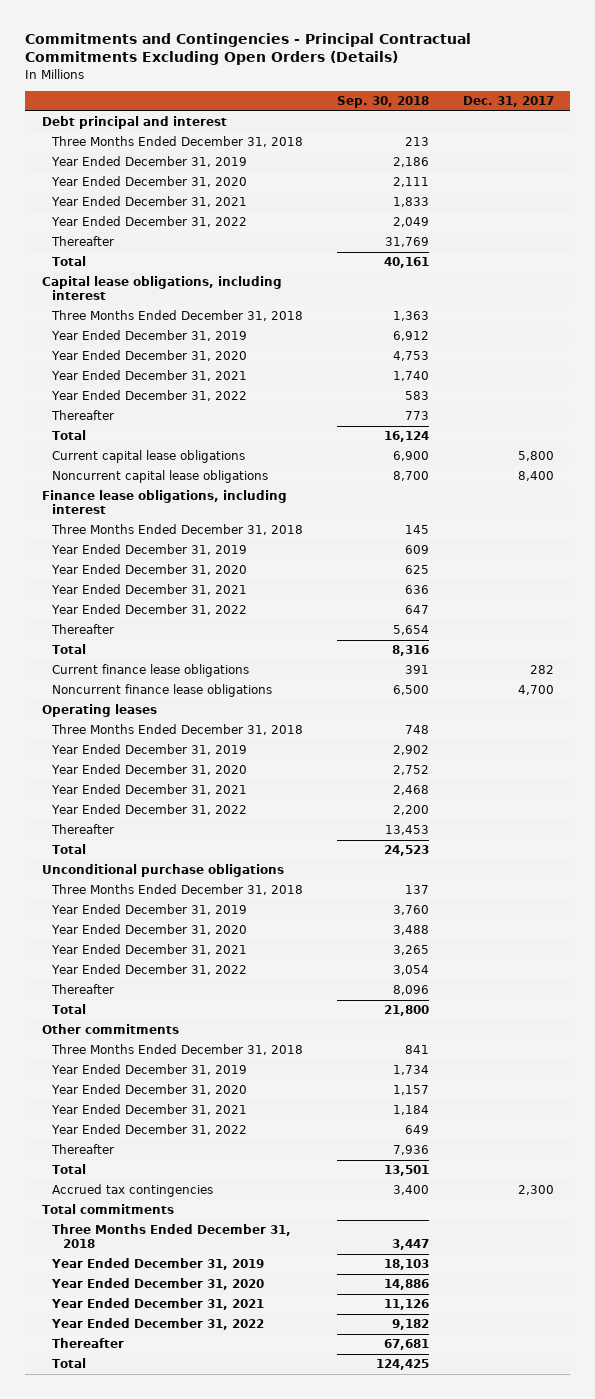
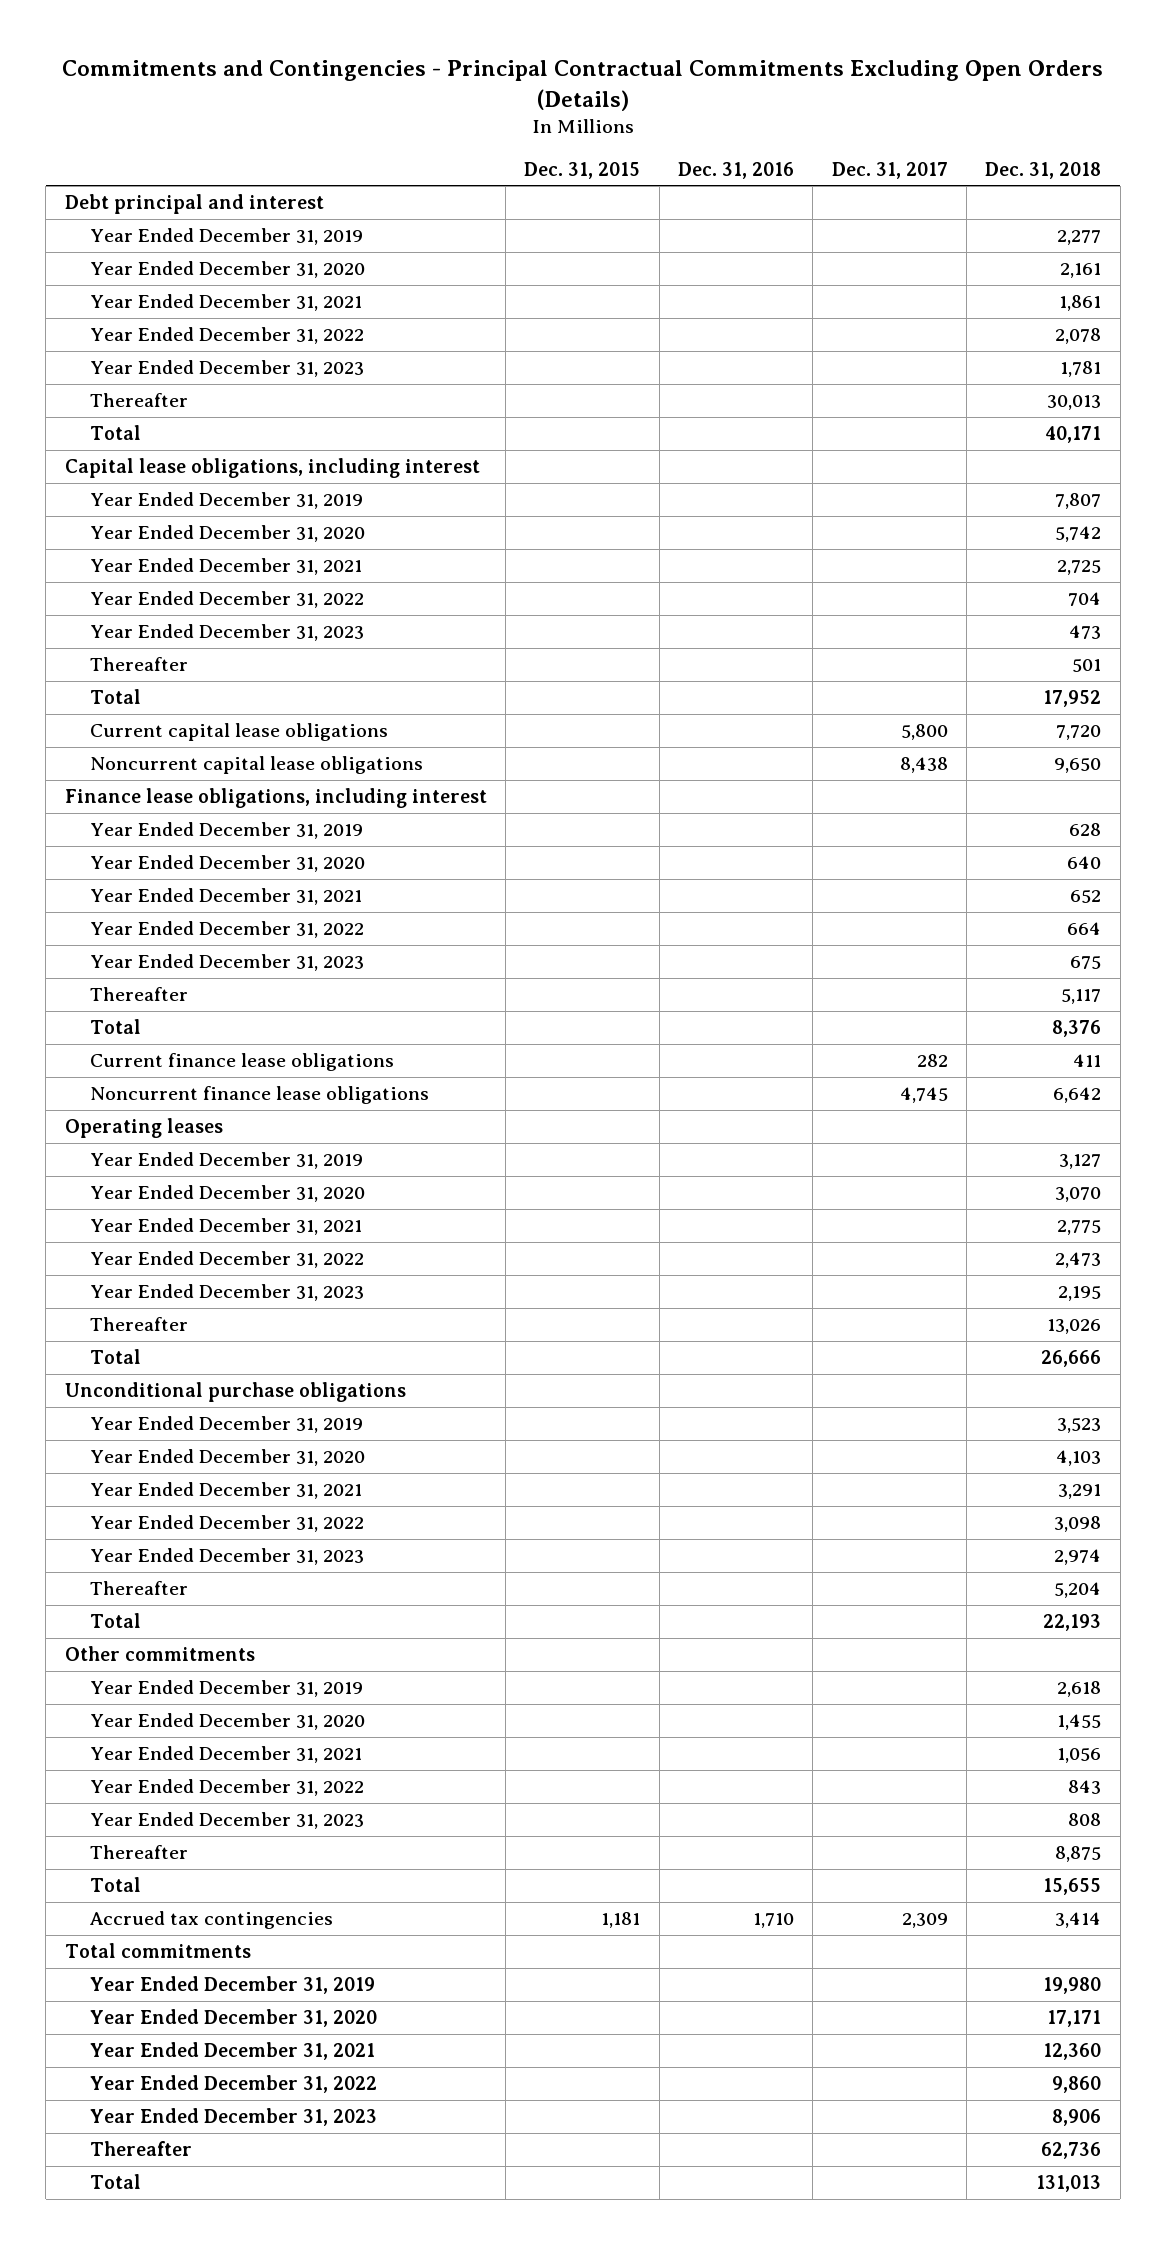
- | Sep. 30, 2018 | Dec. 31, 2017
+ | Dec. 31, 2015 | Dec. 31, 2016 | Dec. 31, 2017 | Dec. 31, 2018
- Three Months Ended December 31, 2018 | 213 |
+ Year Ended December 31, 2023 | | | | 1,781
- Three Months Ended December 31, 2018 | 1,363 |
+ Year Ended December 31, 2023 | | | | 473
- Noncurrent capital lease obligations | 8,700 | 8,400
+ Noncurrent capital lease obligations | | | 8,438 | 9,650
- Three Months Ended December 31, 2018 | 145 |
+ Year Ended December 31, 2023 | | | | 675
- Noncurrent finance lease obligations | 6,500 | 4,700
+ Noncurrent finance lease obligations | | | 4,745 | 6,642
- Three Months Ended December 31, 2018 | 748 |
+ Year Ended December 31, 2023 | | | | 2,195
- Three Months Ended December 31, 2018 | 137 |
+ Year Ended December 31, 2023 | | | | 2,974
- Three Months Ended December 31, 2018 | 841 |
+ Year Ended December 31, 2023 | | | | 808
- Accrued tax contingencies | 3,400 | 2,300
+ Accrued tax contingencies | 1,181 | 1,710 | 2,309 | 3,414
- Three Months Ended December 31, 2018 | 3,447 |
+ Year Ended December 31, 2023 | | | | 8,906

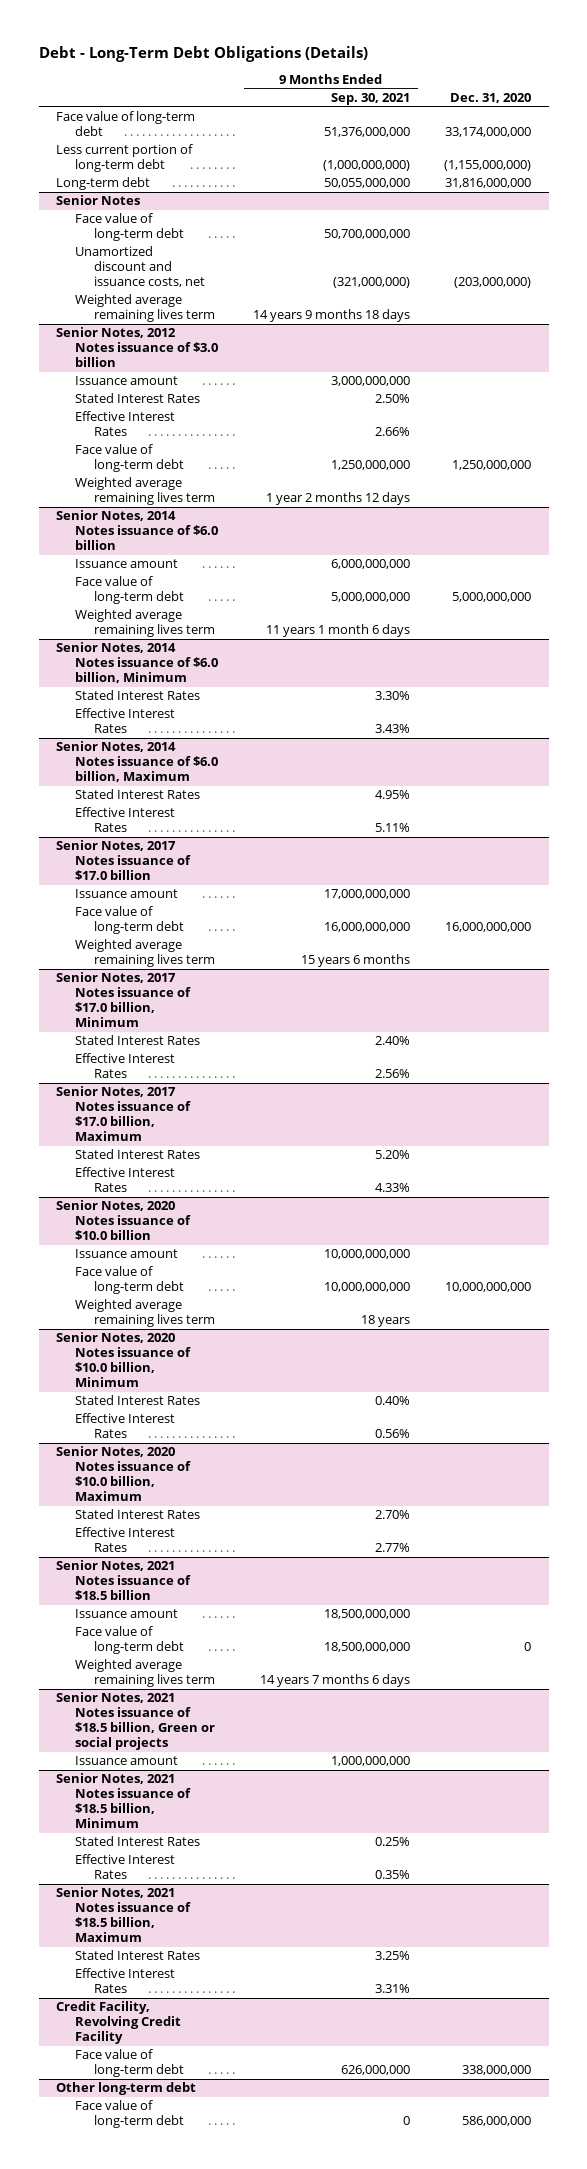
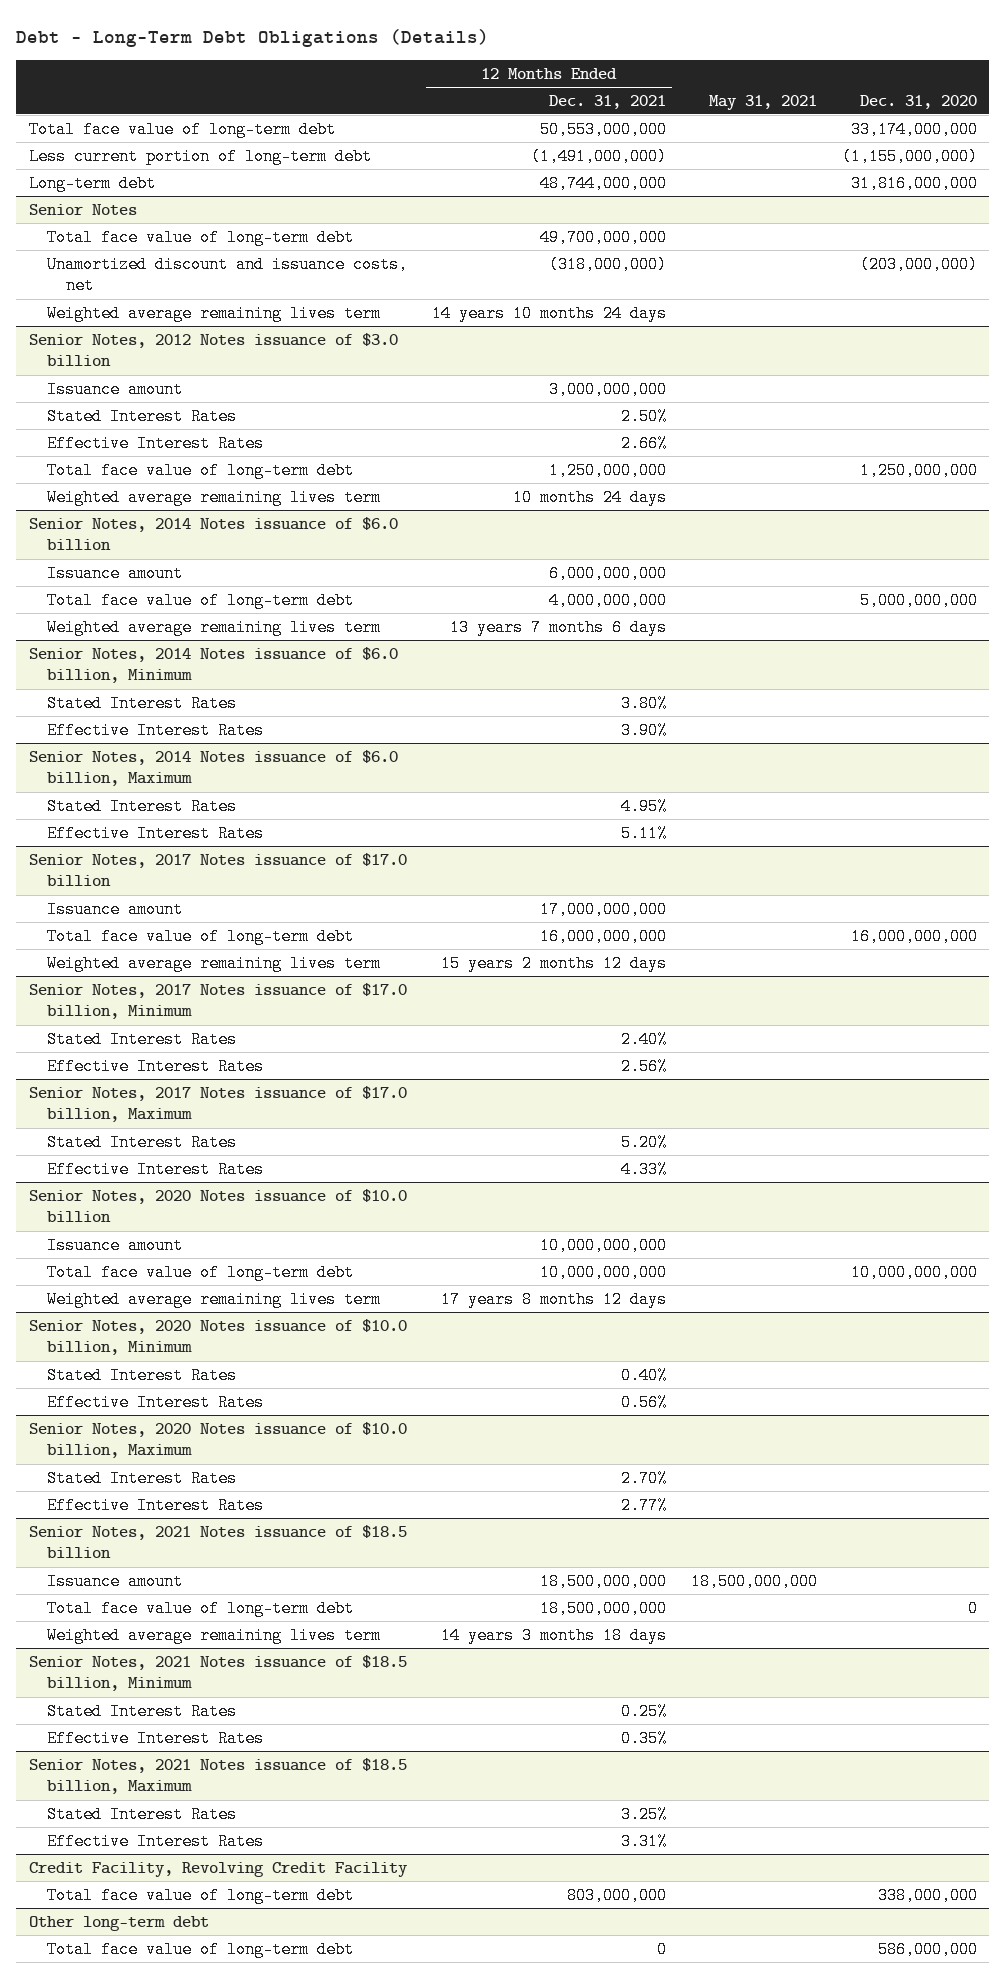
- | 9 Months Ended Sep. 30, 2021 | Dec. 31, 2020
+ | 12 Months Ended Dec. 31, 2021 | May 31, 2021 | Dec. 31, 2020
- Face value of long-term debt | 51,376,000,000 | 33,174,000,000
+ Total face value of long-term debt | 50,553,000,000 | | 33,174,000,000
@ Senior Notes
- Face value of long-term debt | 50,700,000,000 |
+ Total face value of long-term debt | 49,700,000,000 | |
@ Senior Notes, 2012 Notes issuance of $3.0 billion
- Face value of long-term debt | 1,250,000,000 | 1,250,000,000
+ Total face value of long-term debt | 1,250,000,000 | | 1,250,000,000
@ Senior Notes, 2014 Notes issuance of $6.0 billion
- Face value of long-term debt | 5,000,000,000 | 5,000,000,000
+ Total face value of long-term debt | 4,000,000,000 | | 5,000,000,000
@ Senior Notes, 2017 Notes issuance of $17.0 billion
- Face value of long-term debt | 16,000,000,000 | 16,000,000,000
+ Total face value of long-term debt | 16,000,000,000 | | 16,000,000,000
@ Senior Notes, 2020 Notes issuance of $10.0 billion
- Face value of long-term debt | 10,000,000,000 | 10,000,000,000
+ Total face value of long-term debt | 10,000,000,000 | | 10,000,000,000
@ Senior Notes, 2021 Notes issuance of $18.5 billion
- Face value of long-term debt | 18,500,000,000 | 0
+ Total face value of long-term debt | 18,500,000,000 | | 0
- Senior Notes, 2021 Notes issuance of $18.5 billion, Green or social projects
- Issuance amount | 1,000,000,000 |
@ Credit Facility, Revolving Credit Facility
- Face value of long-term debt | 626,000,000 | 338,000,000
+ Total face value of long-term debt | 803,000,000 | | 338,000,000
@ Other long-term debt
- Face value of long-term debt | 0 | 586,000,000
+ Total face value of long-term debt | 0 | | 586,000,000

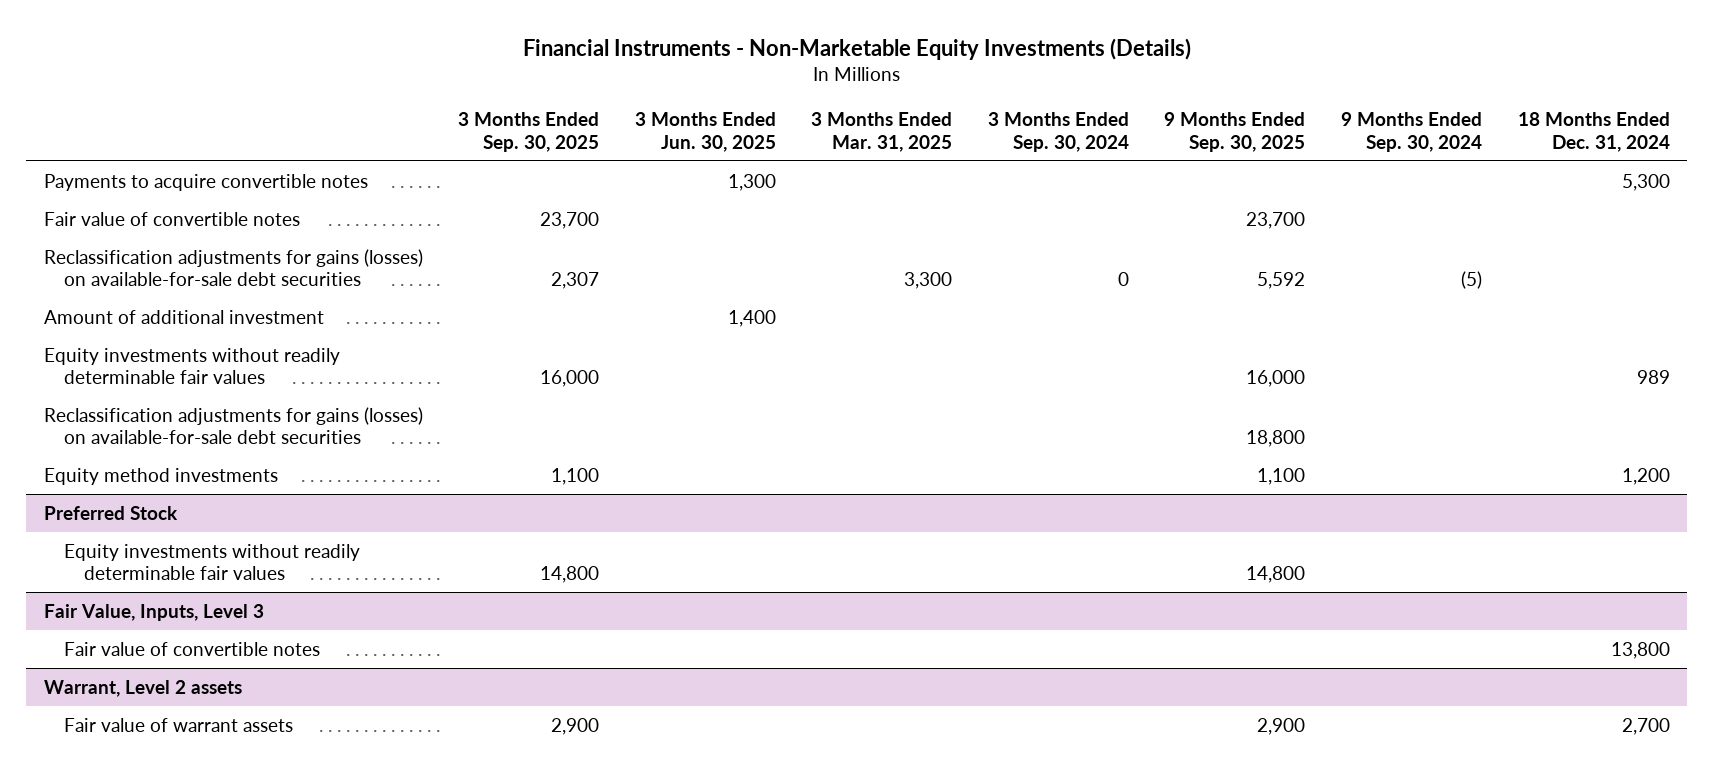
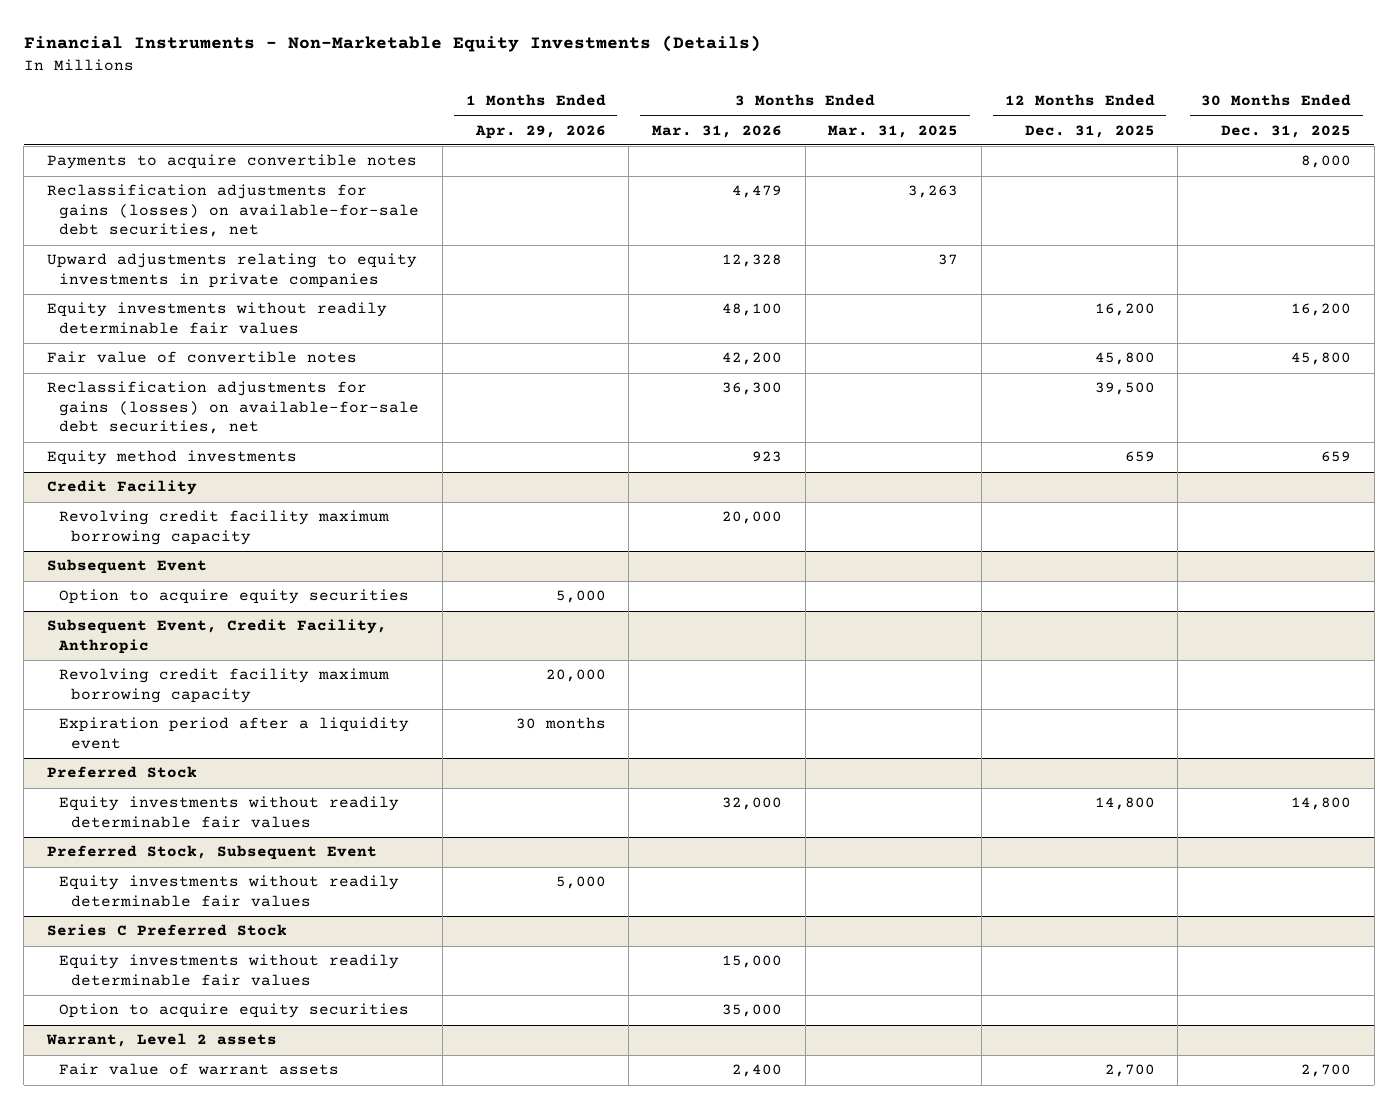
- | 3 Months Ended Sep. 30, 2025 | 3 Months Ended Jun. 30, 2025 | 3 Months Ended Mar. 31, 2025 | 3 Months Ended Sep. 30, 2024 | 9 Months Ended Sep. 30, 2025 | 9 Months Ended Sep. 30, 2024 | 18 Months Ended Dec. 31, 2024
+ | 1 Months Ended Apr. 29, 2026 | 3 Months Ended Mar. 31, 2026 | 3 Months Ended Mar. 31, 2025 | 12 Months Ended Dec. 31, 2025 | 30 Months Ended Dec. 31, 2025
- Reclassification adjustments for gains (losses) on available-for-sale debt securities | 2,307 | | 3,300 | 0 | 5,592 | (5) |
- Amount of additional investment | | 1,400 | | | | |
+ Reclassification adjustments for gains (losses) on available-for-sale debt securities, net | | 4,479 | 3,263 | |
+ Upward adjustments relating to equity investments in private companies | | 12,328 | 37 | |
- Reclassification adjustments for gains (losses) on available-for-sale debt securities | | | | | 18,800 | |
moved down: Fair value of convertible notes | | 42,200 | | 45,800 | 45,800
+ Reclassification adjustments for gains (losses) on available-for-sale debt securities, net | | 36,300 | | 39,500 |
+ Credit Facility
+ Revolving credit facility maximum borrowing capacity | | 20,000 | | |
+ Subsequent Event
+ Option to acquire equity securities | 5,000 | | | |
+ Subsequent Event, Credit Facility, Anthropic
+ Revolving credit facility maximum borrowing capacity | 20,000 | | | |
+ Expiration period after a liquidity event | 30 months | | | |
- Fair Value, Inputs, Level 3
- Fair value of convertible notes | | | | | | | 13,800
+ Preferred Stock, Subsequent Event
+ Equity investments without readily determinable fair values | 5,000 | | | |
+ Series C Preferred Stock
+ Equity investments without readily determinable fair values | | 15,000 | | |
+ Option to acquire equity securities | | 35,000 | | |

